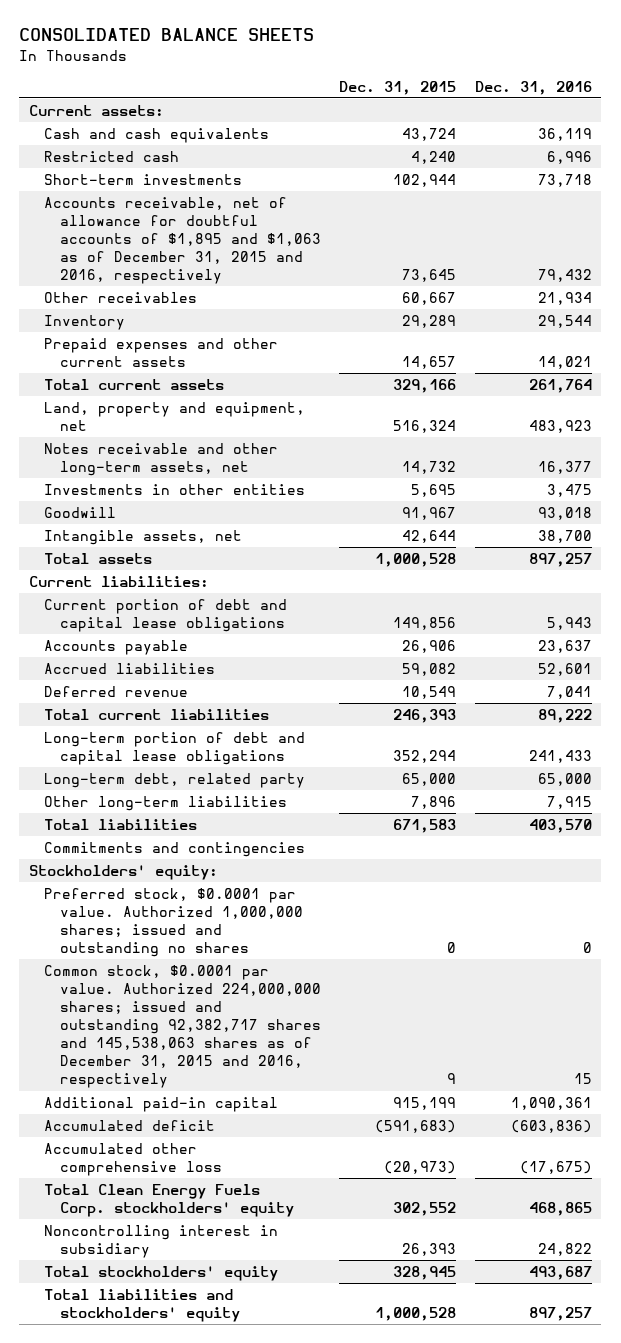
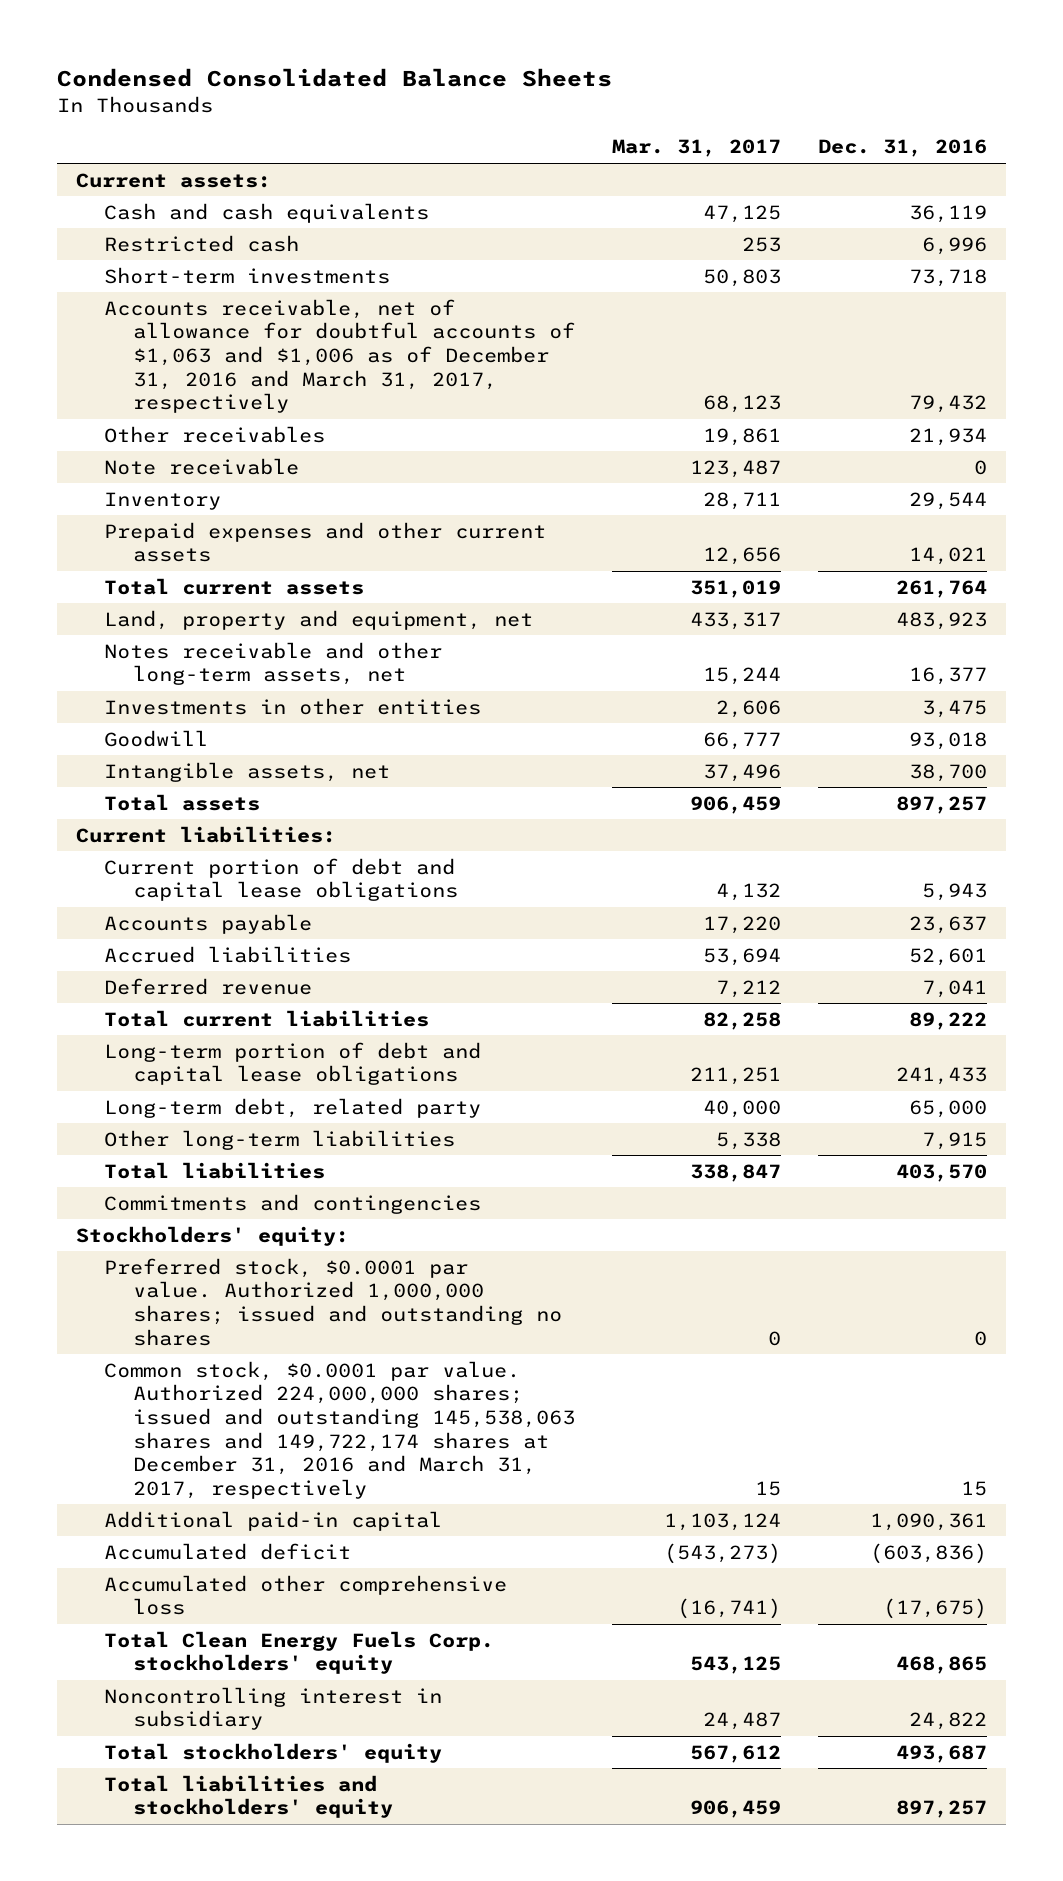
- CONSOLIDATED BALANCE SHEETS
+ Condensed Consolidated Balance Sheets
- | Dec. 31, 2015 | Dec. 31, 2016
+ | Mar. 31, 2017 | Dec. 31, 2016
- Accounts receivable, net of allowance for doubtful accounts of $1,895 and $1,063 as of December 31, 2015 and 2016, respectively | 73,645 | 79,432
+ Accounts receivable, net of allowance for doubtful accounts of $1,063 and $1,006 as of December 31, 2016 and March 31, 2017, respectively | 68,123 | 79,432
+ Note receivable | 123,487 | 0
- Common stock, $0.0001 par value. Authorized 224,000,000 shares; issued and outstanding 92,382,717 shares and 145,538,063 shares as of December 31, 2015 and 2016, respectively | 9 | 15
+ Common stock, $0.0001 par value. Authorized 224,000,000 shares; issued and outstanding 145,538,063 shares and 149,722,174 shares at December 31, 2016 and March 31, 2017, respectively | 15 | 15

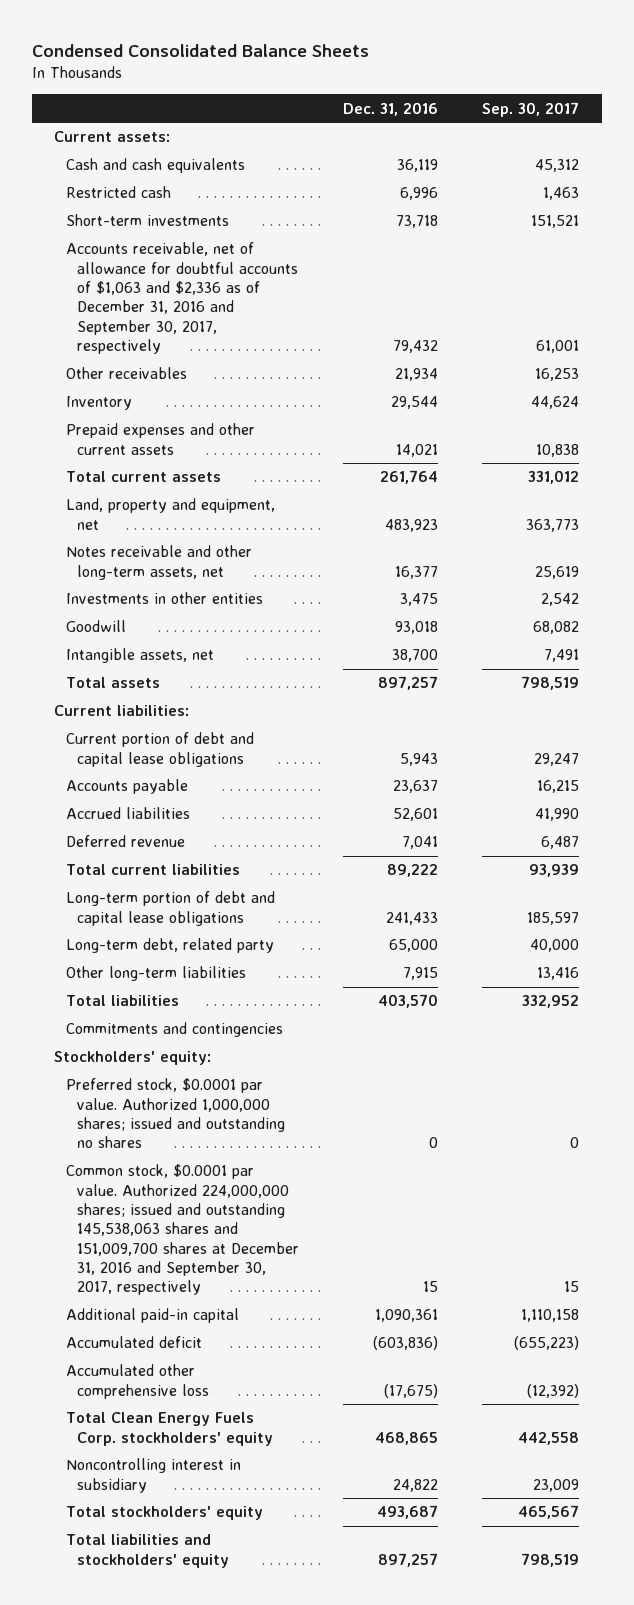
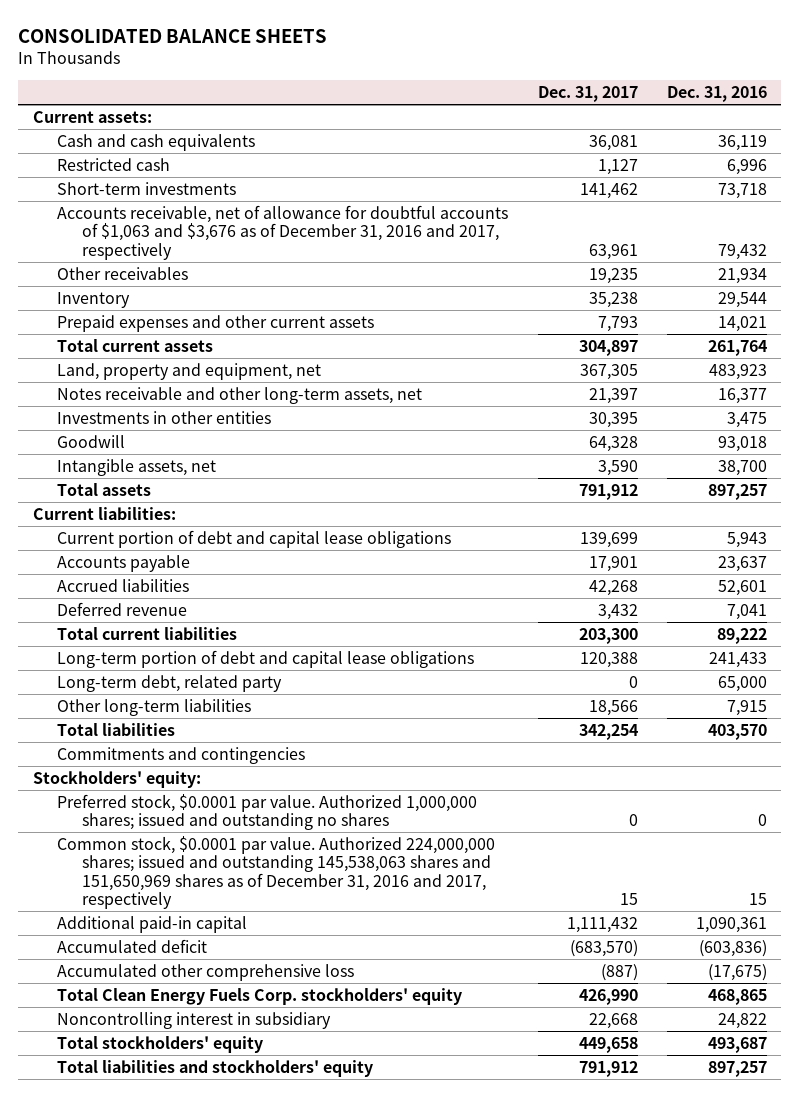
- Condensed Consolidated Balance Sheets
+ CONSOLIDATED BALANCE SHEETS
- | Dec. 31, 2016 | Sep. 30, 2017
+ | Dec. 31, 2017 | Dec. 31, 2016
- Accounts receivable, net of allowance for doubtful accounts of $1,063 and $2,336 as of December 31, 2016 and September 30, 2017, respectively | 79,432 | 61,001
+ Accounts receivable, net of allowance for doubtful accounts of $1,063 and $3,676 as of December 31, 2016 and 2017, respectively | 63,961 | 79,432
- Common stock, $0.0001 par value. Authorized 224,000,000 shares; issued and outstanding 145,538,063 shares and 151,009,700 shares at December 31, 2016 and September 30, 2017, respectively | 15 | 15
+ Common stock, $0.0001 par value. Authorized 224,000,000 shares; issued and outstanding 145,538,063 shares and 151,650,969 shares as of December 31, 2016 and 2017, respectively | 15 | 15

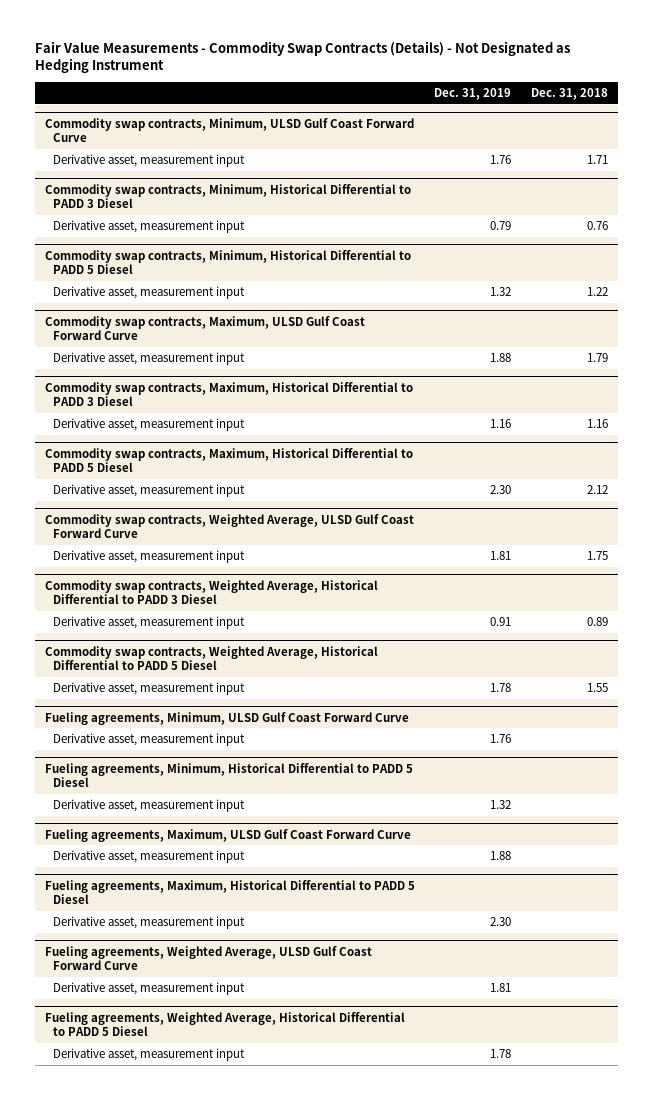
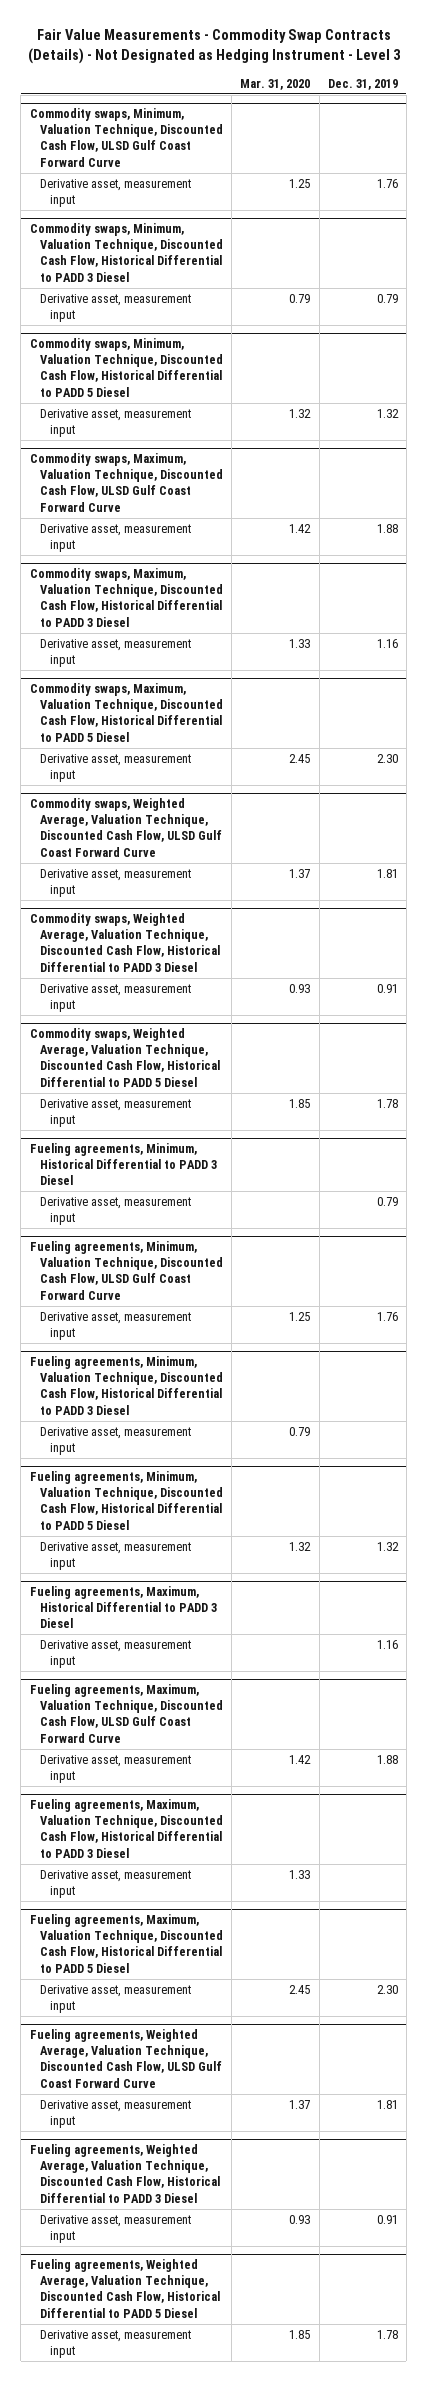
- Fair Value Measurements - Commodity Swap Contracts (Details) - Not Designated as Hedging Instrument
+ Fair Value Measurements - Commodity Swap Contracts (Details) - Not Designated as Hedging Instrument - Level 3
- | Dec. 31, 2019 | Dec. 31, 2018
+ | Mar. 31, 2020 | Dec. 31, 2019
- Commodity swap contracts, Minimum, ULSD Gulf Coast Forward Curve
+ Commodity swaps, Minimum, Valuation Technique, Discounted Cash Flow, ULSD Gulf Coast Forward Curve
- Commodity swap contracts, Minimum, Historical Differential to PADD 3 Diesel
+ Commodity swaps, Minimum, Valuation Technique, Discounted Cash Flow, Historical Differential to PADD 3 Diesel
- Commodity swap contracts, Minimum, Historical Differential to PADD 5 Diesel
+ Commodity swaps, Minimum, Valuation Technique, Discounted Cash Flow, Historical Differential to PADD 5 Diesel
- Commodity swap contracts, Maximum, ULSD Gulf Coast Forward Curve
+ Commodity swaps, Maximum, Valuation Technique, Discounted Cash Flow, ULSD Gulf Coast Forward Curve
- Commodity swap contracts, Maximum, Historical Differential to PADD 3 Diesel
+ Commodity swaps, Maximum, Valuation Technique, Discounted Cash Flow, Historical Differential to PADD 3 Diesel
- Commodity swap contracts, Maximum, Historical Differential to PADD 5 Diesel
+ Commodity swaps, Maximum, Valuation Technique, Discounted Cash Flow, Historical Differential to PADD 5 Diesel
- Commodity swap contracts, Weighted Average, ULSD Gulf Coast Forward Curve
+ Commodity swaps, Weighted Average, Valuation Technique, Discounted Cash Flow, ULSD Gulf Coast Forward Curve
- Commodity swap contracts, Weighted Average, Historical Differential to PADD 3 Diesel
+ Commodity swaps, Weighted Average, Valuation Technique, Discounted Cash Flow, Historical Differential to PADD 3 Diesel
- Commodity swap contracts, Weighted Average, Historical Differential to PADD 5 Diesel
+ Commodity swaps, Weighted Average, Valuation Technique, Discounted Cash Flow, Historical Differential to PADD 5 Diesel
- Fueling agreements, Minimum, ULSD Gulf Coast Forward Curve
+ Fueling agreements, Minimum, Historical Differential to PADD 3 Diesel
+ Derivative asset, measurement input | | 0.79
+ Fueling agreements, Minimum, Valuation Technique, Discounted Cash Flow, ULSD Gulf Coast Forward Curve
- Fueling agreements, Minimum, Historical Differential to PADD 5 Diesel
+ Fueling agreements, Minimum, Valuation Technique, Discounted Cash Flow, Historical Differential to PADD 3 Diesel
+ Derivative asset, measurement input | 0.79 |
+ Fueling agreements, Minimum, Valuation Technique, Discounted Cash Flow, Historical Differential to PADD 5 Diesel
- Fueling agreements, Maximum, ULSD Gulf Coast Forward Curve
+ Fueling agreements, Maximum, Historical Differential to PADD 3 Diesel
+ Derivative asset, measurement input | | 1.16
+ Fueling agreements, Maximum, Valuation Technique, Discounted Cash Flow, ULSD Gulf Coast Forward Curve
- Fueling agreements, Maximum, Historical Differential to PADD 5 Diesel
+ Fueling agreements, Maximum, Valuation Technique, Discounted Cash Flow, Historical Differential to PADD 3 Diesel
+ Derivative asset, measurement input | 1.33 |
+ Fueling agreements, Maximum, Valuation Technique, Discounted Cash Flow, Historical Differential to PADD 5 Diesel
- Fueling agreements, Weighted Average, ULSD Gulf Coast Forward Curve
+ Fueling agreements, Weighted Average, Valuation Technique, Discounted Cash Flow, ULSD Gulf Coast Forward Curve
- Fueling agreements, Weighted Average, Historical Differential to PADD 5 Diesel
+ Fueling agreements, Weighted Average, Valuation Technique, Discounted Cash Flow, Historical Differential to PADD 3 Diesel
+ Derivative asset, measurement input | 0.93 | 0.91
+ Fueling agreements, Weighted Average, Valuation Technique, Discounted Cash Flow, Historical Differential to PADD 5 Diesel

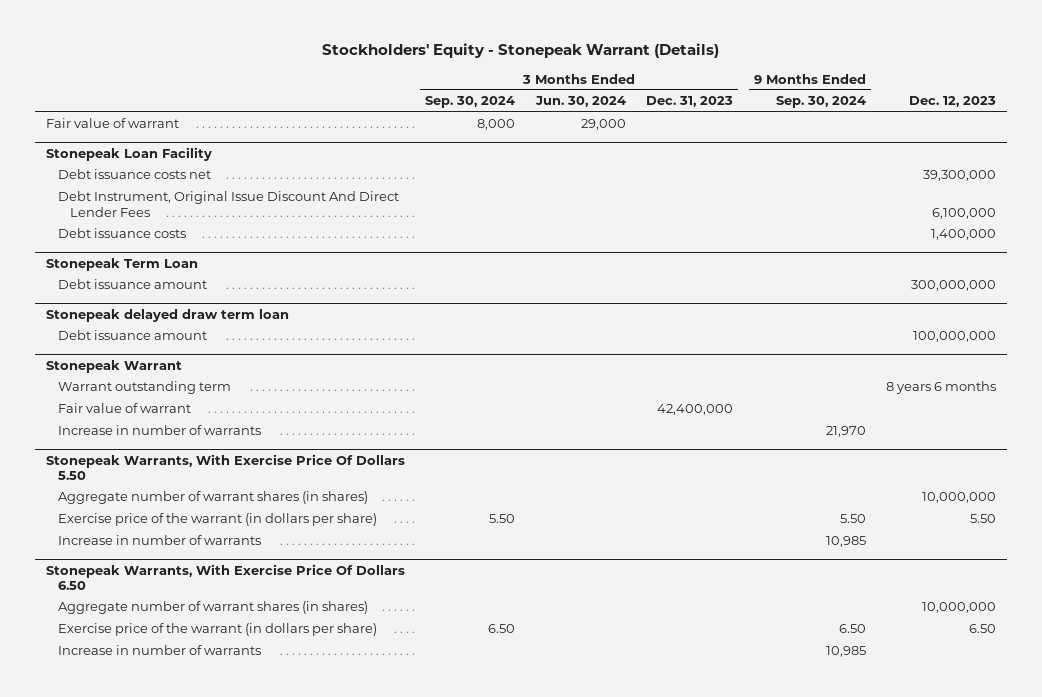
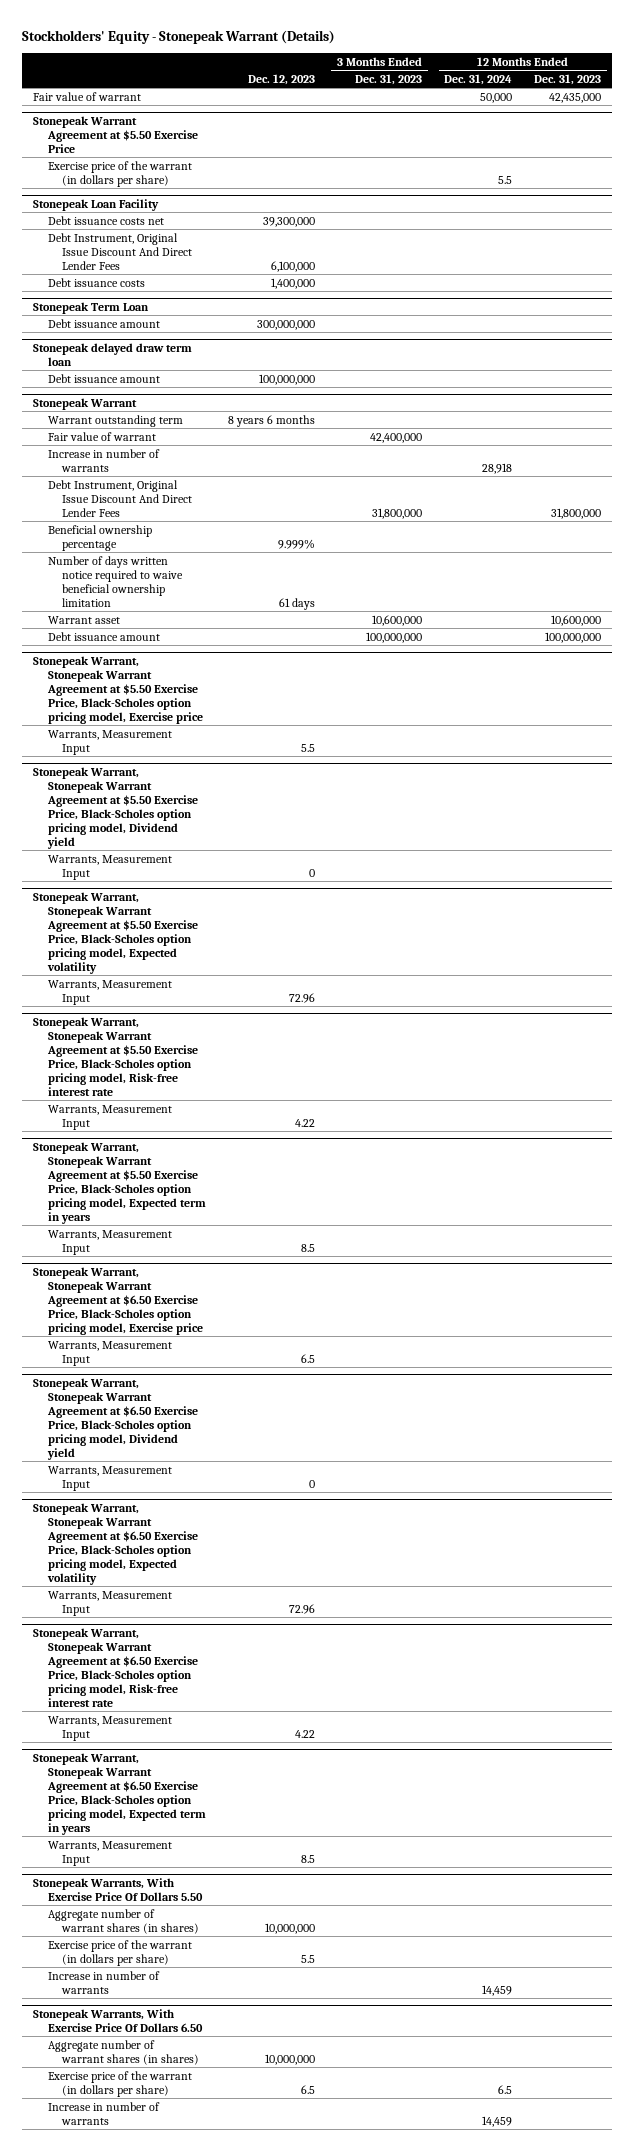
- | 3 Months Ended Sep. 30, 2024 | 3 Months Ended Jun. 30, 2024 | 3 Months Ended Dec. 31, 2023 | 9 Months Ended Sep. 30, 2024 | Dec. 12, 2023
+ | Dec. 12, 2023 | 3 Months Ended Dec. 31, 2023 | 12 Months Ended Dec. 31, 2024 | 12 Months Ended Dec. 31, 2023
+ Stonepeak Warrant Agreement at $5.50 Exercise Price
+ Exercise price of the warrant (in dollars per share) | | | 5.5 |
@ Stonepeak Warrant
+ Debt Instrument, Original Issue Discount And Direct Lender Fees | | 31,800,000 | | 31,800,000
+ Beneficial ownership percentage | 9.999% | | |
+ Number of days written notice required to waive beneficial ownership limitation | 61 days | | |
+ Warrant asset | | 10,600,000 | | 10,600,000
+ Debt issuance amount | | 100,000,000 | | 100,000,000
+ Stonepeak Warrant, Stonepeak Warrant Agreement at $5.50 Exercise Price, Black-Scholes option pricing model, Exercise price
+ Warrants, Measurement Input | 5.5 | | |
+ Stonepeak Warrant, Stonepeak Warrant Agreement at $5.50 Exercise Price, Black-Scholes option pricing model, Dividend yield
+ Warrants, Measurement Input | 0 | | |
+ Stonepeak Warrant, Stonepeak Warrant Agreement at $5.50 Exercise Price, Black-Scholes option pricing model, Expected volatility
+ Warrants, Measurement Input | 72.96 | | |
+ Stonepeak Warrant, Stonepeak Warrant Agreement at $5.50 Exercise Price, Black-Scholes option pricing model, Risk-free interest rate
+ Warrants, Measurement Input | 4.22 | | |
+ Stonepeak Warrant, Stonepeak Warrant Agreement at $5.50 Exercise Price, Black-Scholes option pricing model, Expected term in years
+ Warrants, Measurement Input | 8.5 | | |
+ Stonepeak Warrant, Stonepeak Warrant Agreement at $6.50 Exercise Price, Black-Scholes option pricing model, Exercise price
+ Warrants, Measurement Input | 6.5 | | |
+ Stonepeak Warrant, Stonepeak Warrant Agreement at $6.50 Exercise Price, Black-Scholes option pricing model, Dividend yield
+ Warrants, Measurement Input | 0 | | |
+ Stonepeak Warrant, Stonepeak Warrant Agreement at $6.50 Exercise Price, Black-Scholes option pricing model, Expected volatility
+ Warrants, Measurement Input | 72.96 | | |
+ Stonepeak Warrant, Stonepeak Warrant Agreement at $6.50 Exercise Price, Black-Scholes option pricing model, Risk-free interest rate
+ Warrants, Measurement Input | 4.22 | | |
+ Stonepeak Warrant, Stonepeak Warrant Agreement at $6.50 Exercise Price, Black-Scholes option pricing model, Expected term in years
+ Warrants, Measurement Input | 8.5 | | |
@ Stonepeak Warrants, With Exercise Price Of Dollars 5.50
- Exercise price of the warrant (in dollars per share) | 5.50 | | | 5.50 | 5.50
+ Exercise price of the warrant (in dollars per share) | 5.5 | | |
@ Stonepeak Warrants, With Exercise Price Of Dollars 6.50
- Exercise price of the warrant (in dollars per share) | 6.50 | | | 6.50 | 6.50
+ Exercise price of the warrant (in dollars per share) | 6.5 | | 6.5 |

